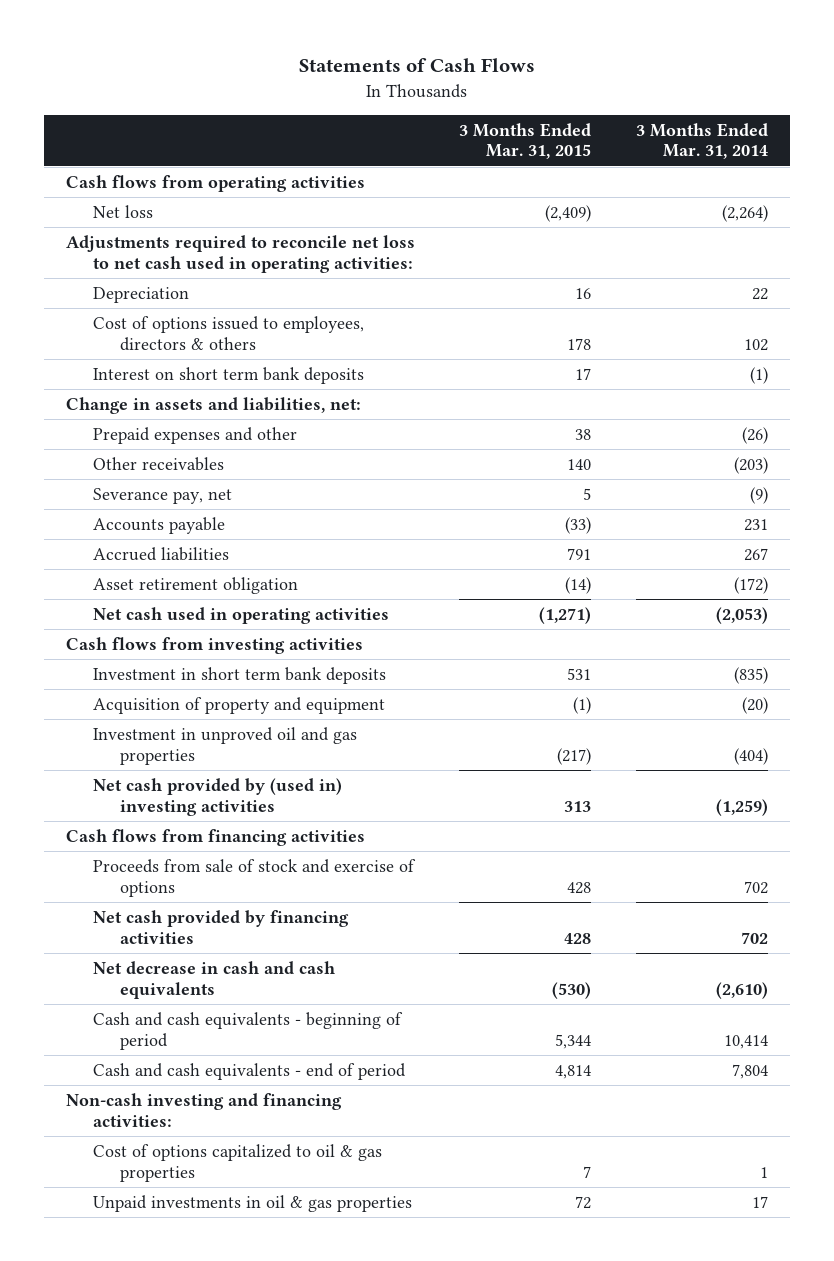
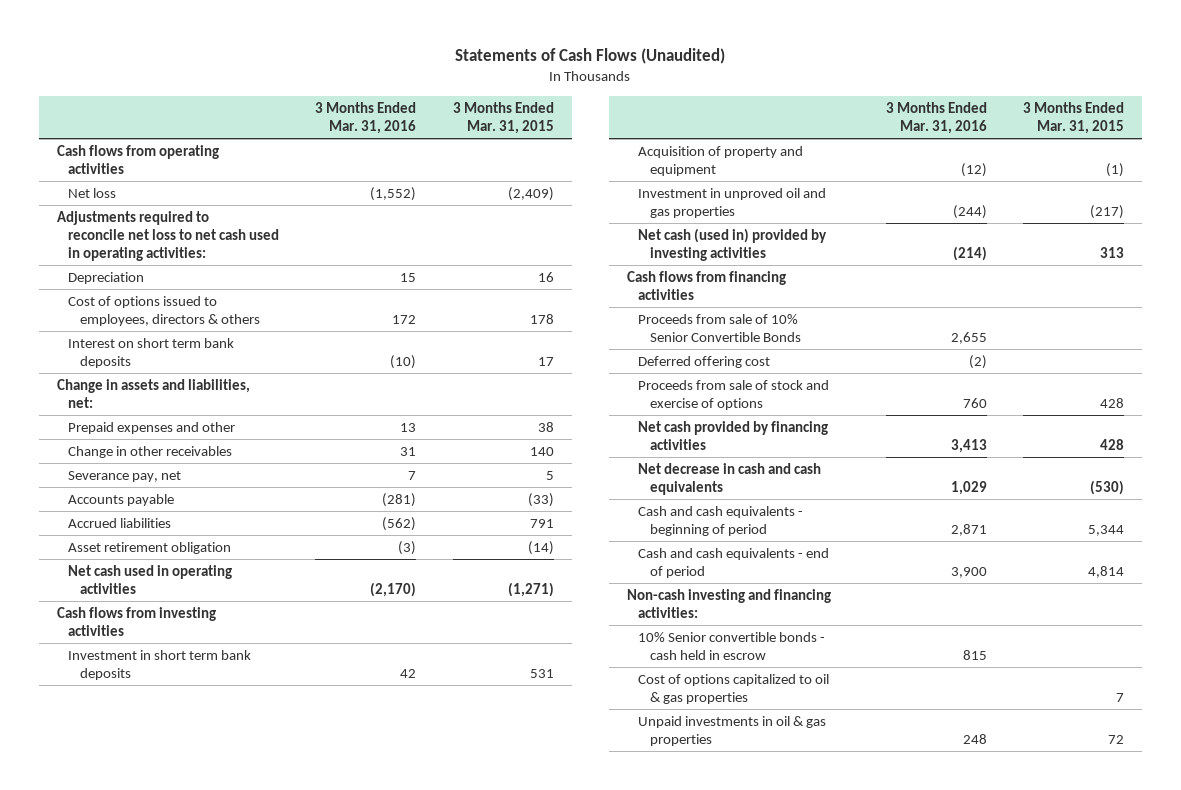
- Statements of Cash Flows
+ Statements of Cash Flows (Unaudited)
- | 3 Months Ended Mar. 31, 2015 | 3 Months Ended Mar. 31, 2014
+ | 3 Months Ended Mar. 31, 2016 | 3 Months Ended Mar. 31, 2015
- Other receivables | 140 | (203)
+ Change in other receivables | 31 | 140
- Net cash provided by (used in) investing activities | 313 | (1,259)
+ Net cash (used in) provided by investing activities | (214) | 313
+ Proceeds from sale of 10% Senior Convertible Bonds | 2,655 |
+ Deferred offering cost | (2) |
+ 10% Senior convertible bonds - cash held in escrow | 815 |

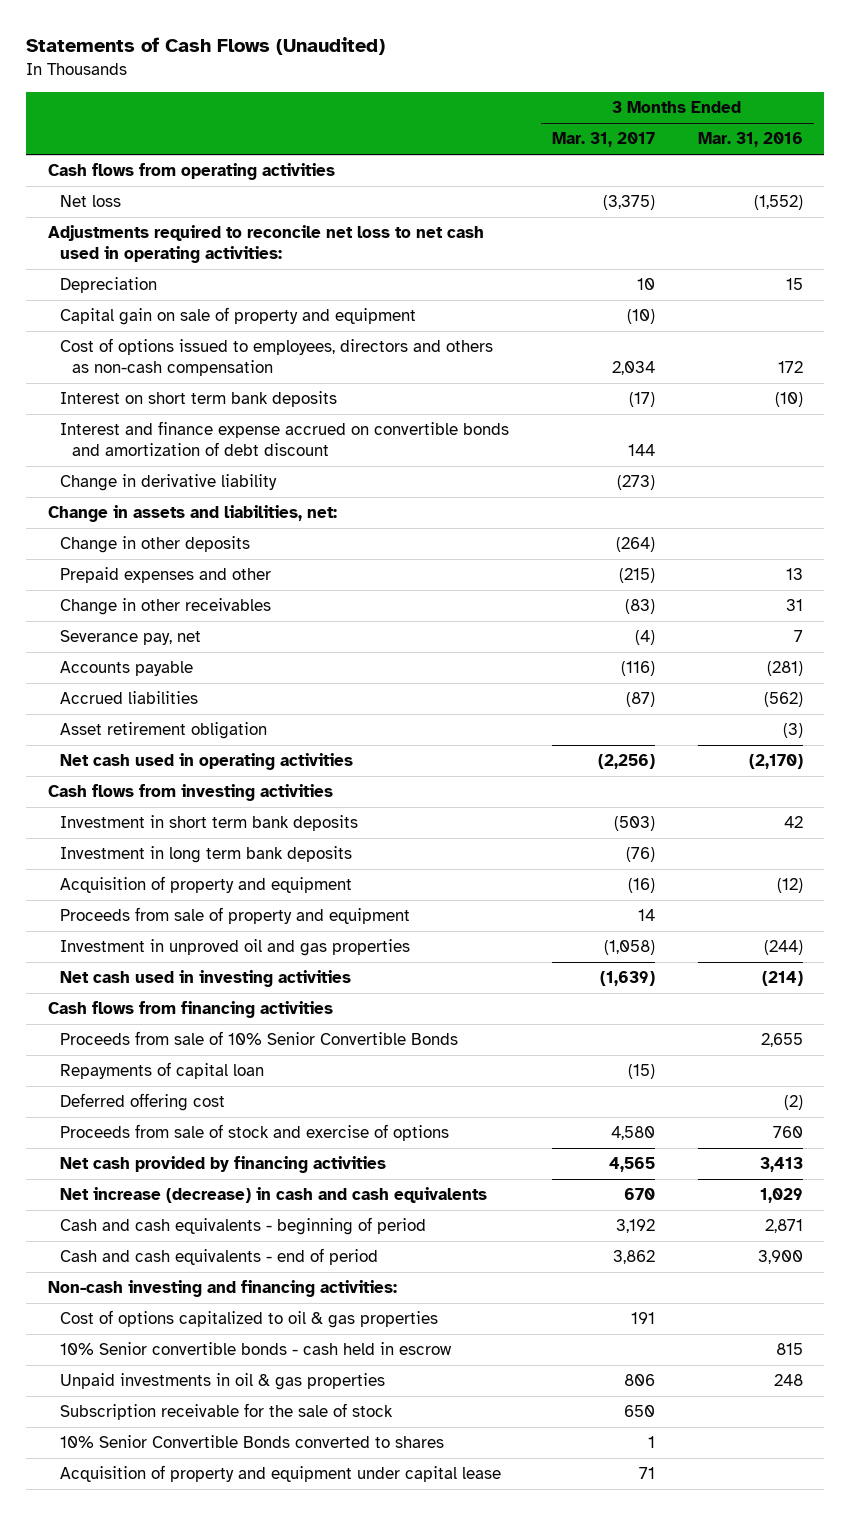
- | 3 Months Ended Mar. 31, 2016 | 3 Months Ended Mar. 31, 2015
+ | 3 Months Ended Mar. 31, 2017 | 3 Months Ended Mar. 31, 2016
- Cost of options issued to employees, directors & others | 172 | 178
+ Capital gain on sale of property and equipment | (10) |
+ Cost of options issued to employees, directors and others as non-cash compensation | 2,034 | 172
+ Interest and finance expense accrued on convertible bonds and amortization of debt discount | 144 |
+ Change in derivative liability | (273) |
+ Change in other deposits | (264) |
+ Investment in long term bank deposits | (76) |
+ Proceeds from sale of property and equipment | 14 |
- Net cash (used in) provided by investing activities | (214) | 313
+ Net cash used in investing activities | (1,639) | (214)
+ Repayments of capital loan | (15) |
- Net decrease in cash and cash equivalents | 1,029 | (530)
+ Net increase (decrease) in cash and cash equivalents | 670 | 1,029
moved down: 10% Senior convertible bonds - cash held in escrow | | 815
+ Subscription receivable for the sale of stock | 650 |
+ 10% Senior Convertible Bonds converted to shares | 1 |
+ Acquisition of property and equipment under capital lease | 71 |

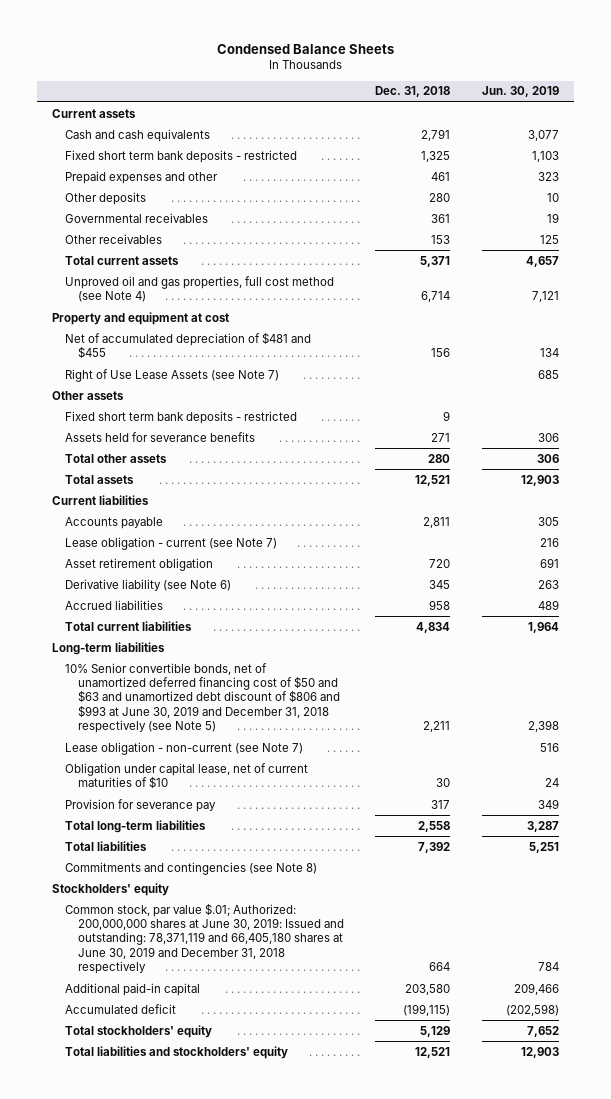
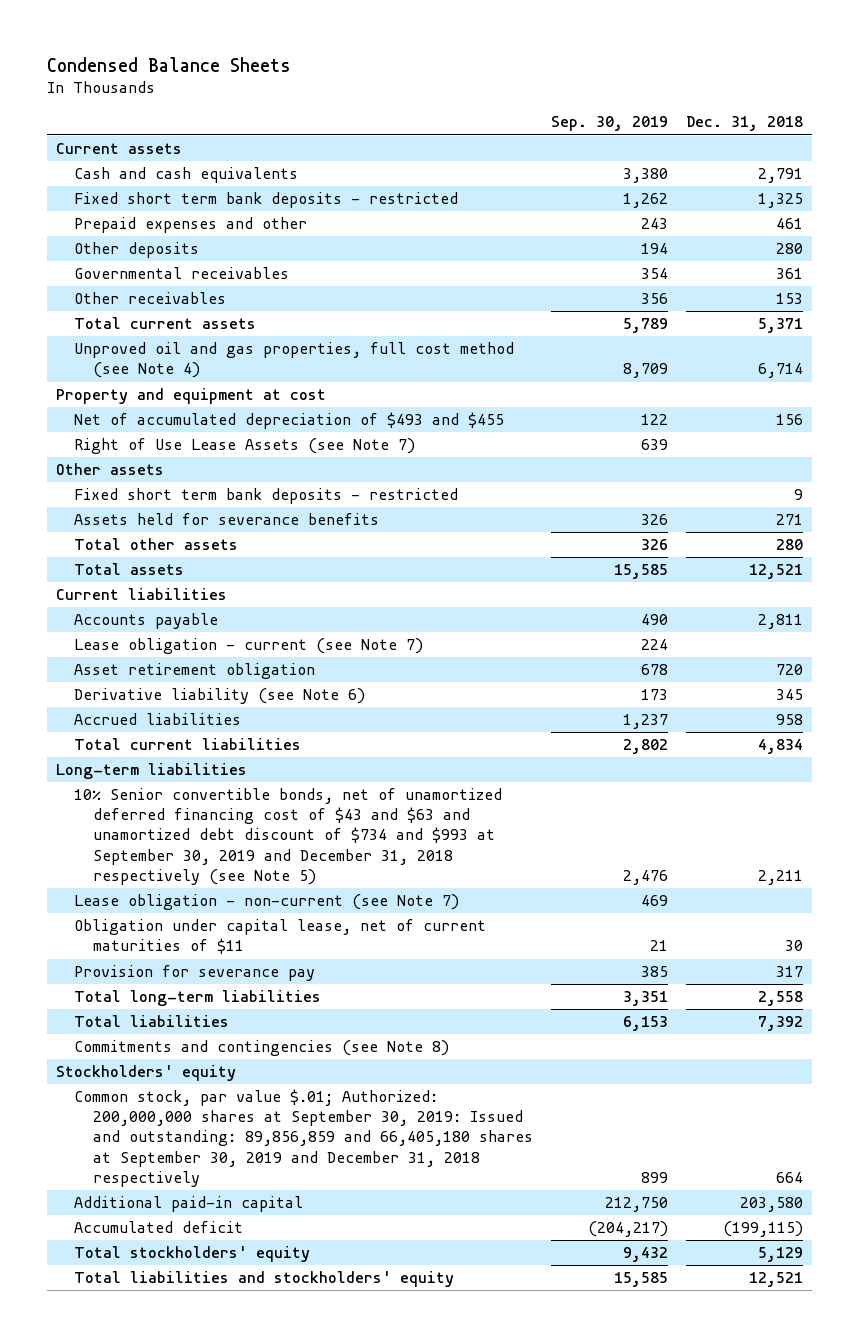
- | Dec. 31, 2018 | Jun. 30, 2019
+ | Sep. 30, 2019 | Dec. 31, 2018
- Net of accumulated depreciation of $481 and $455 | 156 | 134
+ Net of accumulated depreciation of $493 and $455 | 122 | 156
- 10% Senior convertible bonds, net of unamortized deferred financing cost of $50 and $63 and unamortized debt discount of $806 and $993 at June 30, 2019 and December 31, 2018 respectively (see Note 5) | 2,211 | 2,398
+ 10% Senior convertible bonds, net of unamortized deferred financing cost of $43 and $63 and unamortized debt discount of $734 and $993 at September 30, 2019 and December 31, 2018 respectively (see Note 5) | 2,476 | 2,211
- Obligation under capital lease, net of current maturities of $10 | 30 | 24
+ Obligation under capital lease, net of current maturities of $11 | 21 | 30
- Common stock, par value $.01; Authorized: 200,000,000 shares at June 30, 2019: Issued and outstanding: 78,371,119 and 66,405,180 shares at June 30, 2019 and December 31, 2018 respectively | 664 | 784
+ Common stock, par value $.01; Authorized: 200,000,000 shares at September 30, 2019: Issued and outstanding: 89,856,859 and 66,405,180 shares at September 30, 2019 and December 31, 2018 respectively | 899 | 664

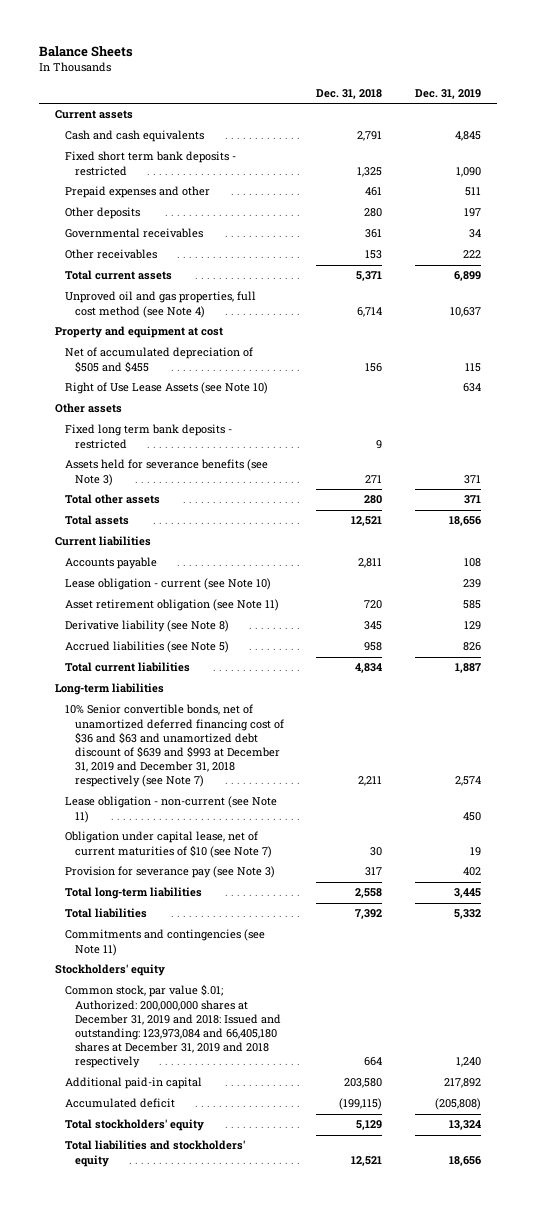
- Condensed Balance Sheets
+ Balance Sheets
- | Sep. 30, 2019 | Dec. 31, 2018
+ | Dec. 31, 2018 | Dec. 31, 2019
- Net of accumulated depreciation of $493 and $455 | 122 | 156
- Right of Use Lease Assets (see Note 7) | 639 |
+ Net of accumulated depreciation of $505 and $455 | 156 | 115
+ Right of Use Lease Assets (see Note 10) | | 634
- Fixed short term bank deposits - restricted | | 9
- Assets held for severance benefits | 326 | 271
+ Fixed long term bank deposits - restricted | 9 |
+ Assets held for severance benefits (see Note 3) | 271 | 371
- Lease obligation - current (see Note 7) | 224 |
- Asset retirement obligation | 678 | 720
- Derivative liability (see Note 6) | 173 | 345
- Accrued liabilities | 1,237 | 958
+ Lease obligation - current (see Note 10) | | 239
+ Asset retirement obligation (see Note 11) | 720 | 585
+ Derivative liability (see Note 8) | 345 | 129
+ Accrued liabilities (see Note 5) | 958 | 826
- 10% Senior convertible bonds, net of unamortized deferred financing cost of $43 and $63 and unamortized debt discount of $734 and $993 at September 30, 2019 and December 31, 2018 respectively (see Note 5) | 2,476 | 2,211
- Lease obligation - non-current (see Note 7) | 469 |
- Obligation under capital lease, net of current maturities of $11 | 21 | 30
- Provision for severance pay | 385 | 317
+ 10% Senior convertible bonds, net of unamortized deferred financing cost of $36 and $63 and unamortized debt discount of $639 and $993 at December 31, 2019 and December 31, 2018 respectively (see Note 7) | 2,211 | 2,574
+ Lease obligation - non-current (see Note 11) | | 450
+ Obligation under capital lease, net of current maturities of $10 (see Note 7) | 30 | 19
+ Provision for severance pay (see Note 3) | 317 | 402
- Commitments and contingencies (see Note 8)
+ Commitments and contingencies (see Note 11)
- Common stock, par value $.01; Authorized: 200,000,000 shares at September 30, 2019: Issued and outstanding: 89,856,859 and 66,405,180 shares at September 30, 2019 and December 31, 2018 respectively | 899 | 664
+ Common stock, par value $.01; Authorized: 200,000,000 shares at December 31, 2019 and 2018: Issued and outstanding: 123,973,084 and 66,405,180 shares at December 31, 2019 and 2018 respectively | 664 | 1,240

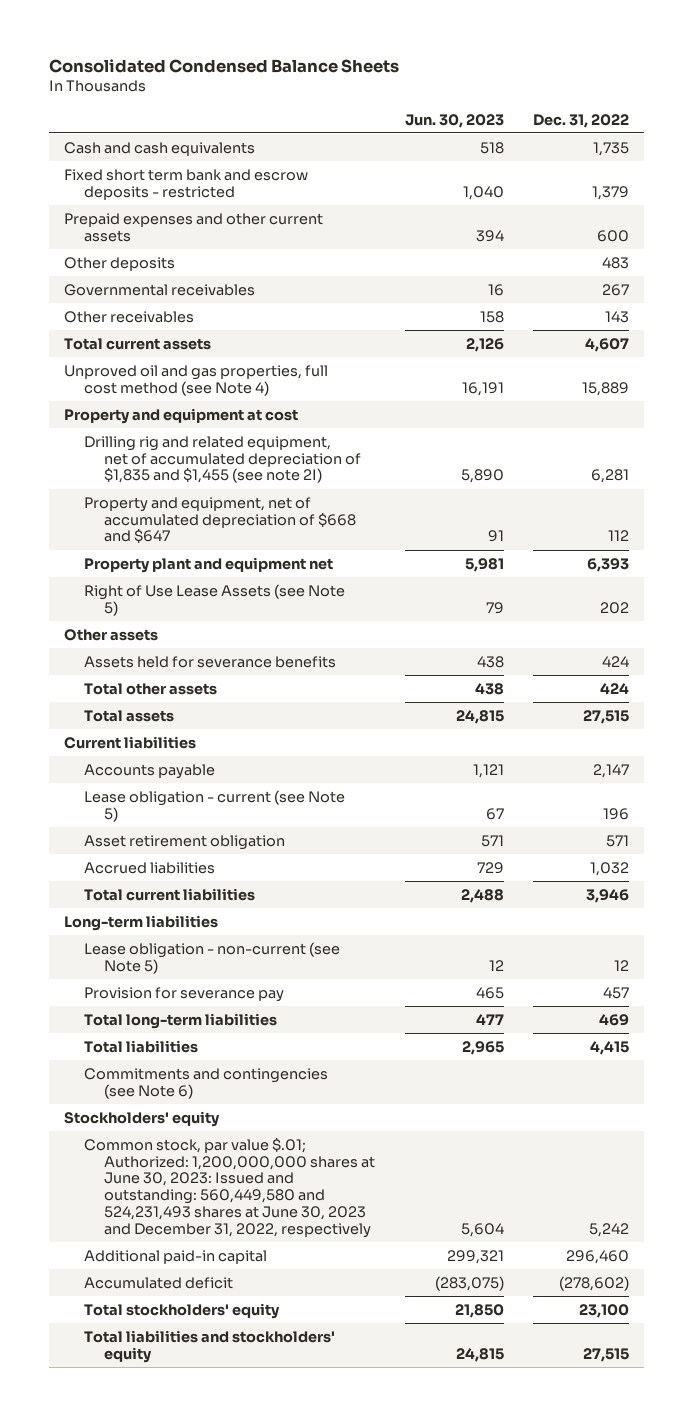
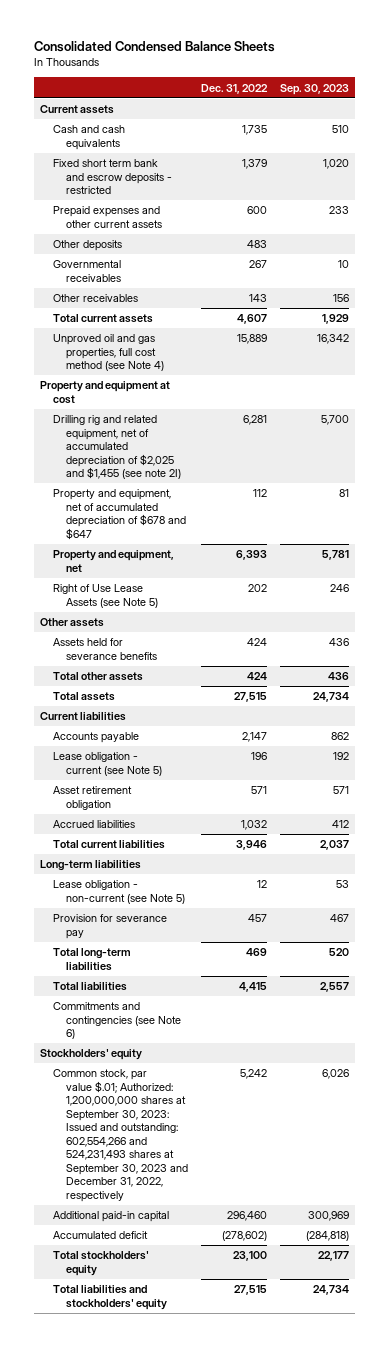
- | Jun. 30, 2023 | Dec. 31, 2022
+ | Dec. 31, 2022 | Sep. 30, 2023
+ Current assets
- Drilling rig and related equipment, net of accumulated depreciation of $1,835 and $1,455 (see note 2I) | 5,890 | 6,281
- Property and equipment, net of accumulated depreciation of $668 and $647 | 91 | 112
- Property plant and equipment net | 5,981 | 6,393
+ Drilling rig and related equipment, net of accumulated depreciation of $2,025 and $1,455 (see note 2I) | 6,281 | 5,700
+ Property and equipment, net of accumulated depreciation of $678 and $647 | 112 | 81
+ Property and equipment, net | 6,393 | 5,781
- Common stock, par value $.01; Authorized: 1,200,000,000 shares at June 30, 2023: Issued and outstanding: 560,449,580 and 524,231,493 shares at June 30, 2023 and December 31, 2022, respectively | 5,604 | 5,242
+ Common stock, par value $.01; Authorized: 1,200,000,000 shares at September 30, 2023: Issued and outstanding: 602,554,266 and 524,231,493 shares at September 30, 2023 and December 31, 2022, respectively | 5,242 | 6,026

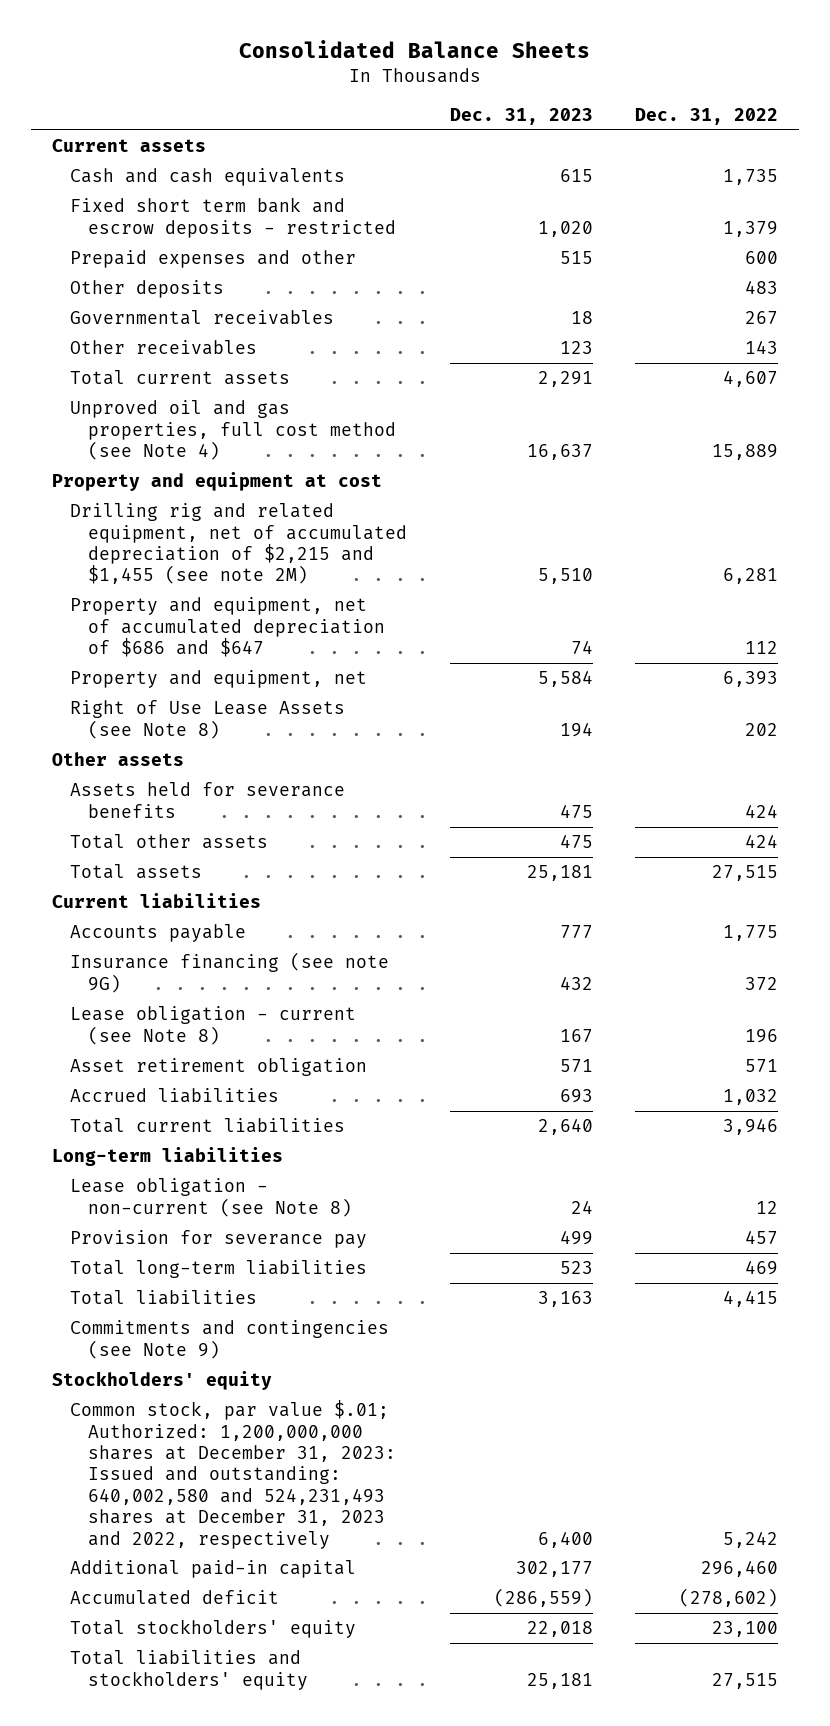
- Consolidated Condensed Balance Sheets
+ Consolidated Balance Sheets
- | Dec. 31, 2022 | Sep. 30, 2023
+ | Dec. 31, 2023 | Dec. 31, 2022
- Prepaid expenses and other current assets | 600 | 233
+ Prepaid expenses and other | 515 | 600
- Drilling rig and related equipment, net of accumulated depreciation of $2,025 and $1,455 (see note 2I) | 6,281 | 5,700
- Property and equipment, net of accumulated depreciation of $678 and $647 | 112 | 81
+ Drilling rig and related equipment, net of accumulated depreciation of $2,215 and $1,455 (see note 2M) | 5,510 | 6,281
+ Property and equipment, net of accumulated depreciation of $686 and $647 | 74 | 112
- Right of Use Lease Assets (see Note 5) | 202 | 246
+ Right of Use Lease Assets (see Note 8) | 194 | 202
- Accounts payable | 2,147 | 862
- Lease obligation - current (see Note 5) | 196 | 192
+ Accounts payable | 777 | 1,775
+ Insurance financing (see note 9G) | 432 | 372
+ Lease obligation - current (see Note 8) | 167 | 196
- Lease obligation - non-current (see Note 5) | 12 | 53
+ Lease obligation - non-current (see Note 8) | 24 | 12
- Commitments and contingencies (see Note 6)
+ Commitments and contingencies (see Note 9)
- Common stock, par value $.01; Authorized: 1,200,000,000 shares at September 30, 2023: Issued and outstanding: 602,554,266 and 524,231,493 shares at September 30, 2023 and December 31, 2022, respectively | 5,242 | 6,026
+ Common stock, par value $.01; Authorized: 1,200,000,000 shares at December 31, 2023: Issued and outstanding: 640,002,580 and 524,231,493 shares at December 31, 2023 and 2022, respectively | 6,400 | 5,242

